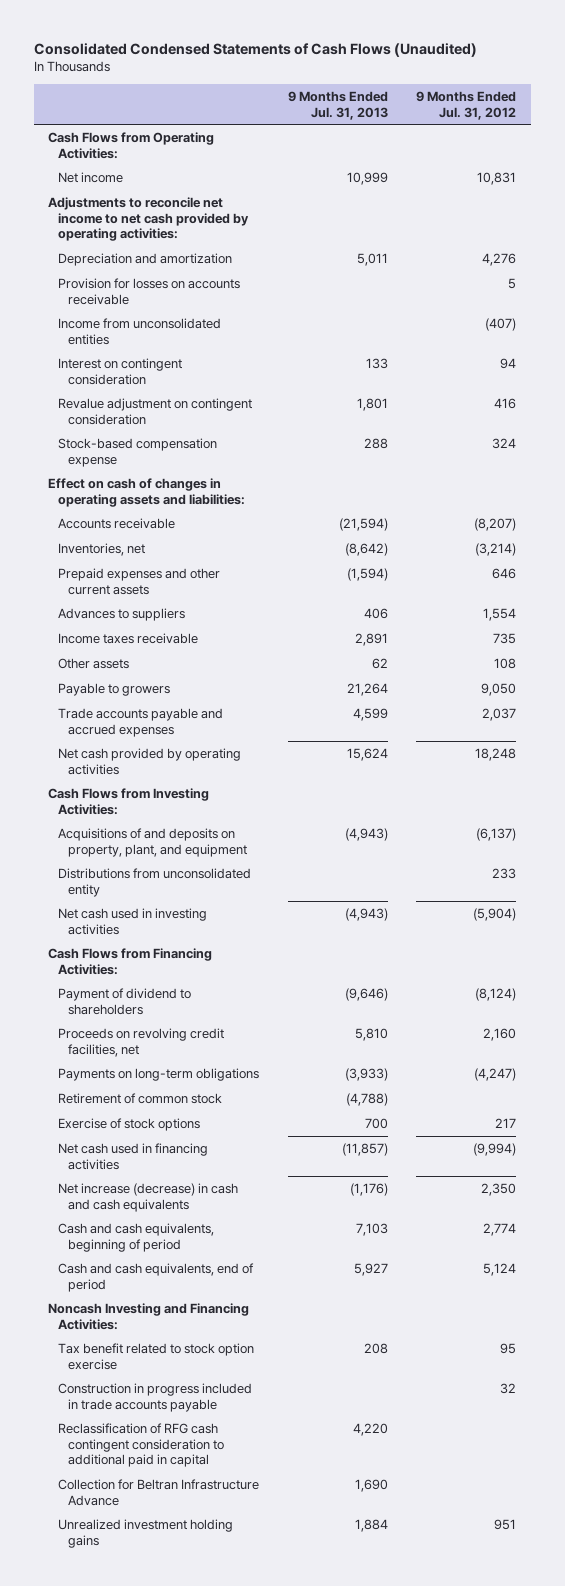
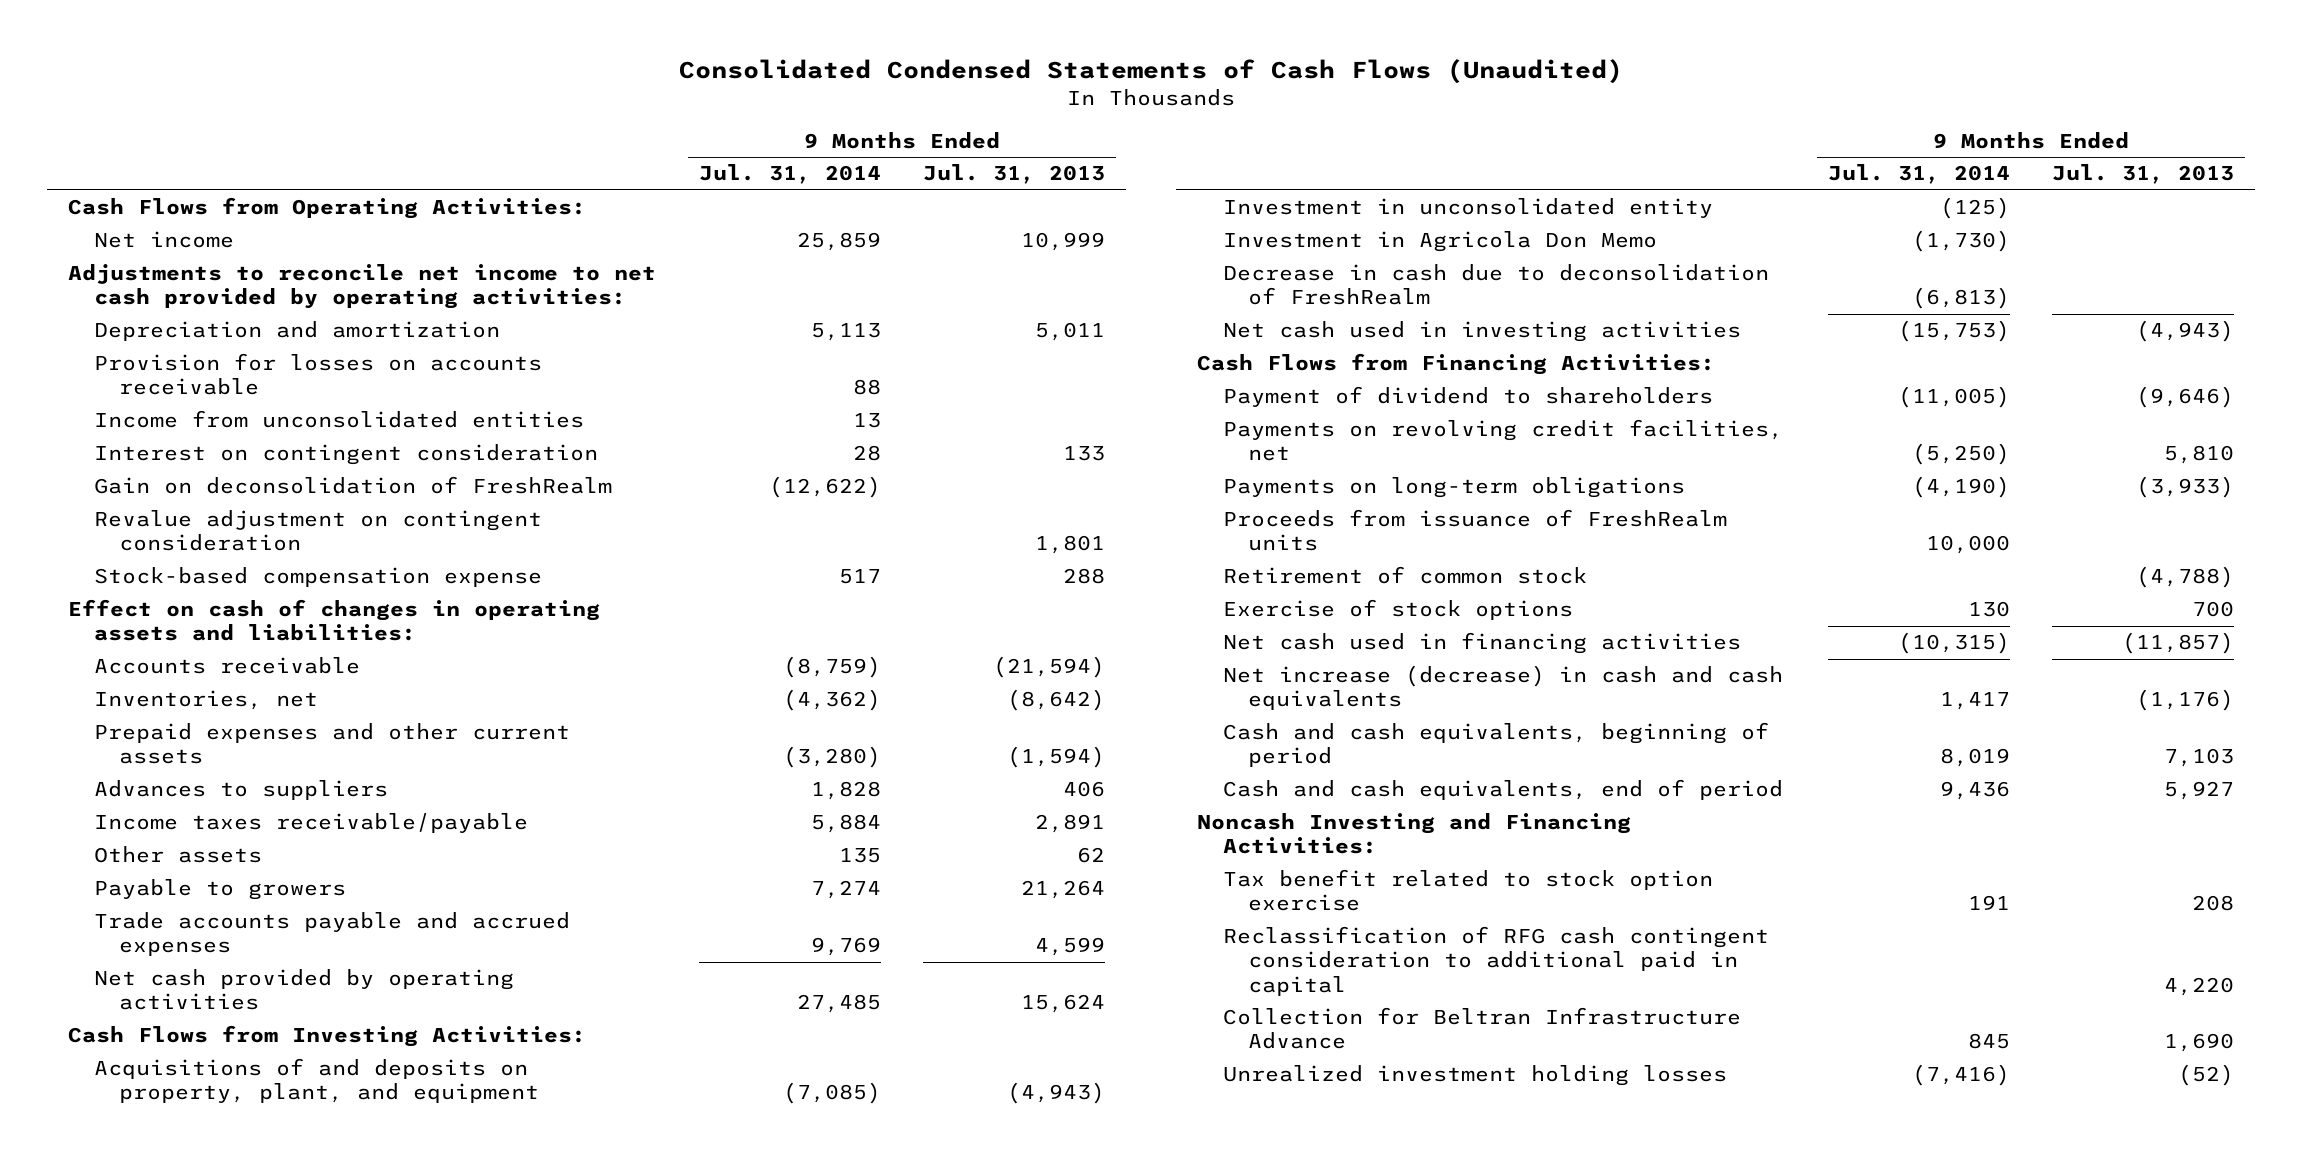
- | 9 Months Ended Jul. 31, 2013 | 9 Months Ended Jul. 31, 2012
+ | 9 Months Ended Jul. 31, 2014 | 9 Months Ended Jul. 31, 2013
+ Gain on deconsolidation of FreshRealm | (12,622) |
- Income taxes receivable | 2,891 | 735
+ Income taxes receivable/payable | 5,884 | 2,891
- Distributions from unconsolidated entity | | 233
+ Investment in unconsolidated entity | (125) |
+ Investment in Agricola Don Memo | (1,730) |
+ Decrease in cash due to deconsolidation of FreshRealm | (6,813) |
- Proceeds on revolving credit facilities, net | 5,810 | 2,160
+ Payments on revolving credit facilities, net | (5,250) | 5,810
+ Proceeds from issuance of FreshRealm units | 10,000 |
- Construction in progress included in trade accounts payable | | 32
- Unrealized investment holding gains | 1,884 | 951
+ Unrealized investment holding losses | (7,416) | (52)

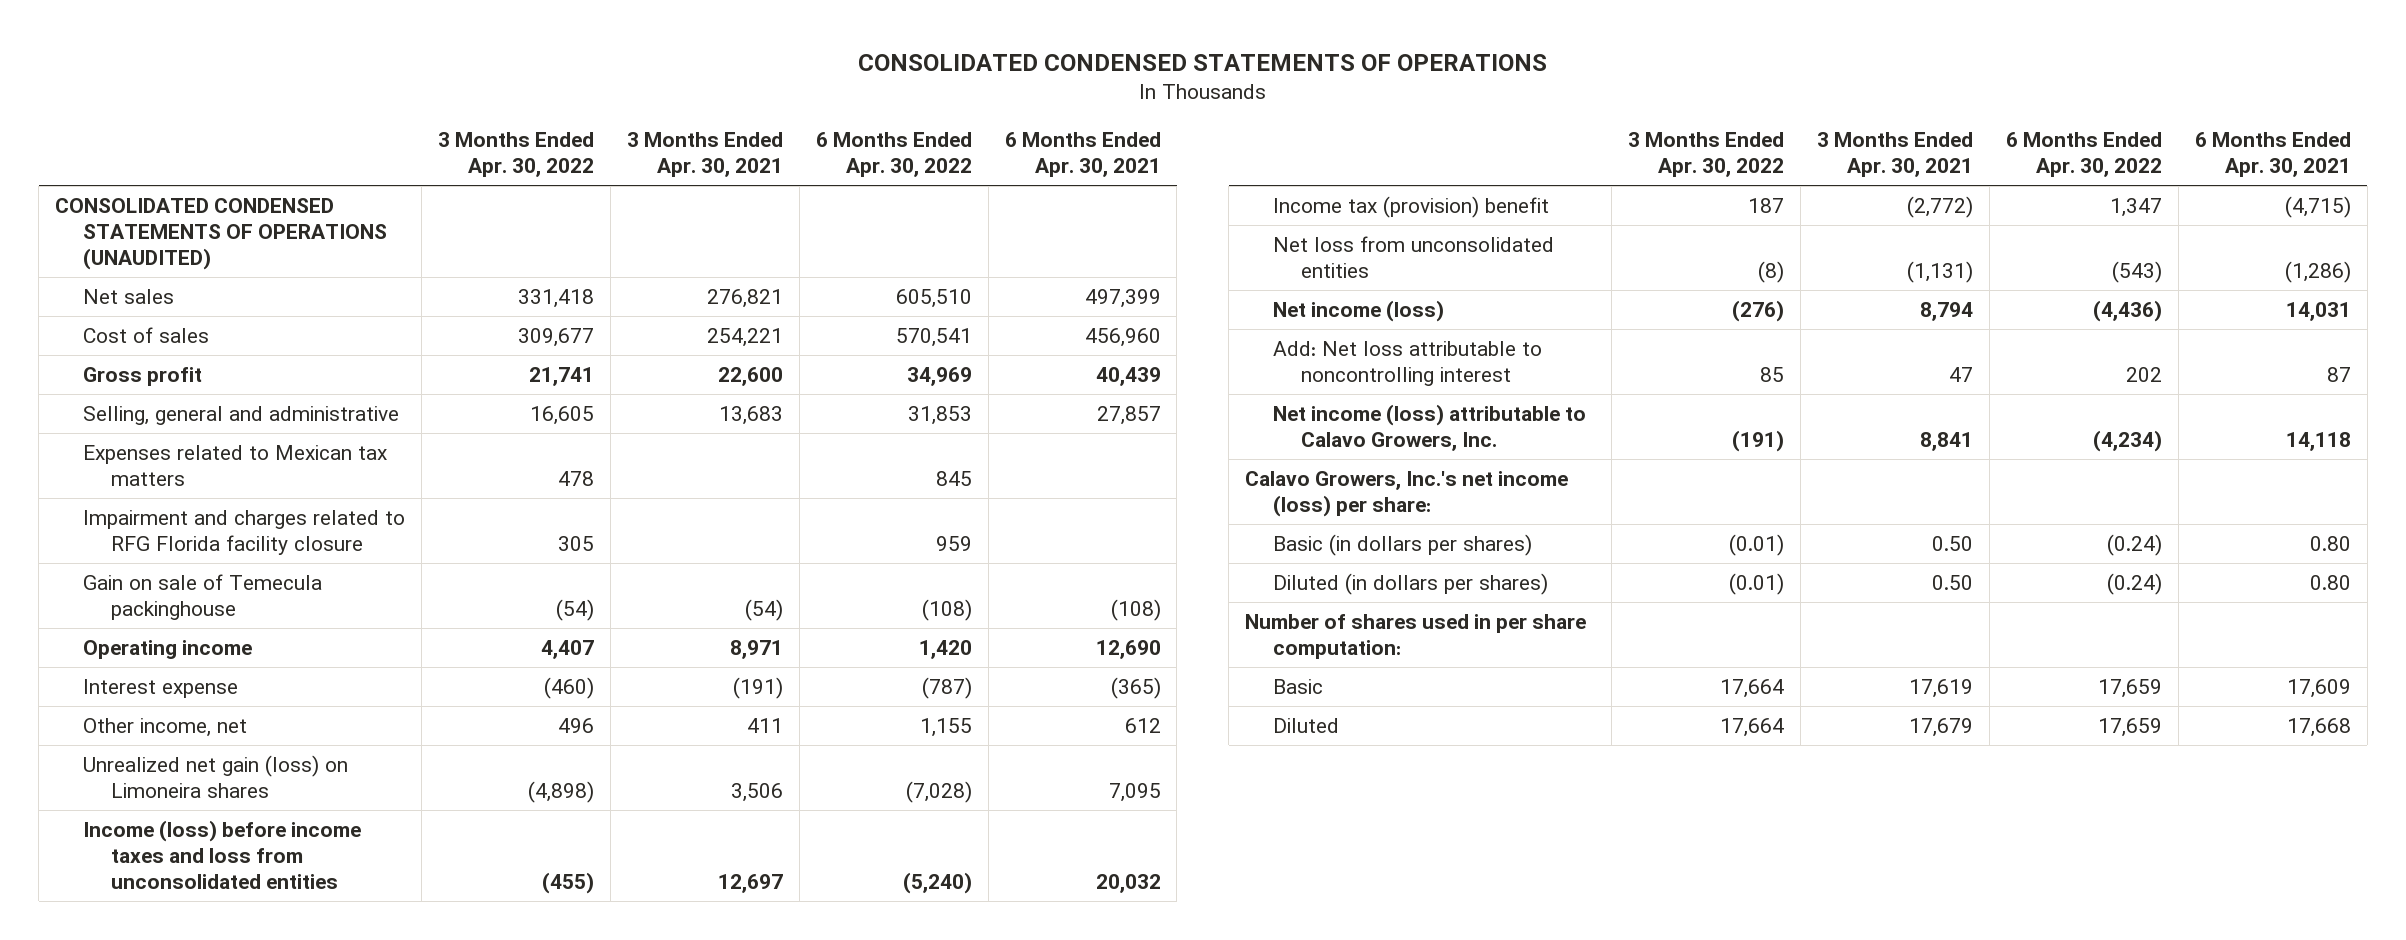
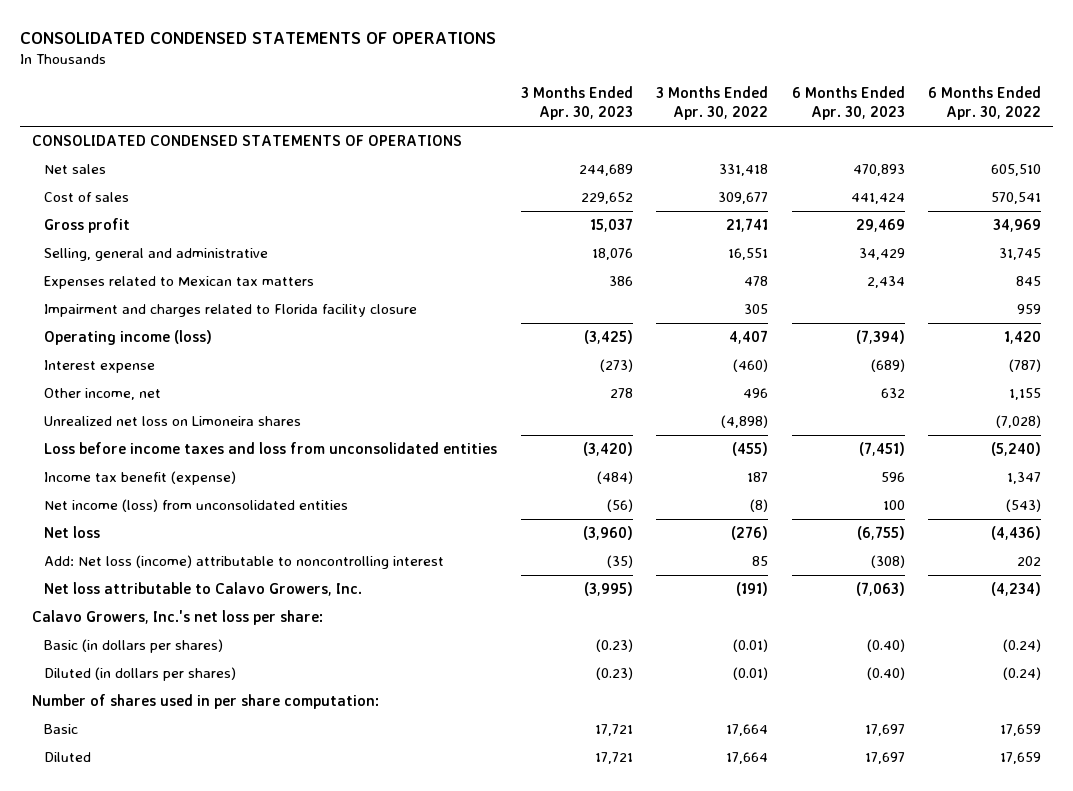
- | 3 Months Ended Apr. 30, 2022 | 3 Months Ended Apr. 30, 2021 | 6 Months Ended Apr. 30, 2022 | 6 Months Ended Apr. 30, 2021
+ | 3 Months Ended Apr. 30, 2023 | 3 Months Ended Apr. 30, 2022 | 6 Months Ended Apr. 30, 2023 | 6 Months Ended Apr. 30, 2022
- CONSOLIDATED CONDENSED STATEMENTS OF OPERATIONS (UNAUDITED)
+ CONSOLIDATED CONDENSED STATEMENTS OF OPERATIONS
- Selling, general and administrative | 16,605 | 13,683 | 31,853 | 27,857
+ Selling, general and administrative | 18,076 | 16,551 | 34,429 | 31,745
- Impairment and charges related to RFG Florida facility closure | 305 | | 959 |
- Gain on sale of Temecula packinghouse | (54) | (54) | (108) | (108)
- Operating income | 4,407 | 8,971 | 1,420 | 12,690
+ Impairment and charges related to Florida facility closure | | 305 | | 959
+ Operating income (loss) | (3,425) | 4,407 | (7,394) | 1,420
- Unrealized net gain (loss) on Limoneira shares | (4,898) | 3,506 | (7,028) | 7,095
- Income (loss) before income taxes and loss from unconsolidated entities | (455) | 12,697 | (5,240) | 20,032
- Income tax (provision) benefit | 187 | (2,772) | 1,347 | (4,715)
- Net loss from unconsolidated entities | (8) | (1,131) | (543) | (1,286)
- Net income (loss) | (276) | 8,794 | (4,436) | 14,031
- Add: Net loss attributable to noncontrolling interest | 85 | 47 | 202 | 87
- Net income (loss) attributable to Calavo Growers, Inc. | (191) | 8,841 | (4,234) | 14,118
- Calavo Growers, Inc.'s net income (loss) per share:
+ Unrealized net loss on Limoneira shares | | (4,898) | | (7,028)
+ Loss before income taxes and loss from unconsolidated entities | (3,420) | (455) | (7,451) | (5,240)
+ Income tax benefit (expense) | (484) | 187 | 596 | 1,347
+ Net income (loss) from unconsolidated entities | (56) | (8) | 100 | (543)
+ Net loss | (3,960) | (276) | (6,755) | (4,436)
+ Add: Net loss (income) attributable to noncontrolling interest | (35) | 85 | (308) | 202
+ Net loss attributable to Calavo Growers, Inc. | (3,995) | (191) | (7,063) | (4,234)
+ Calavo Growers, Inc.'s net loss per share:

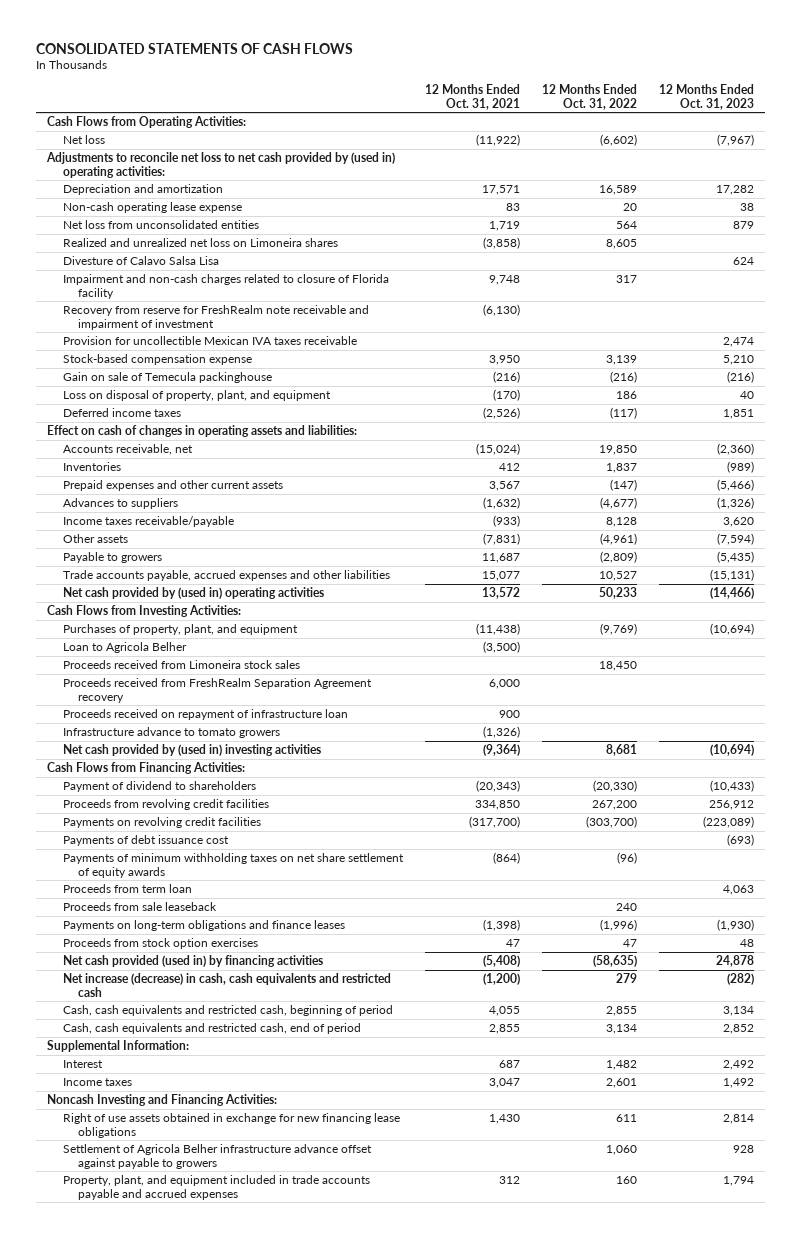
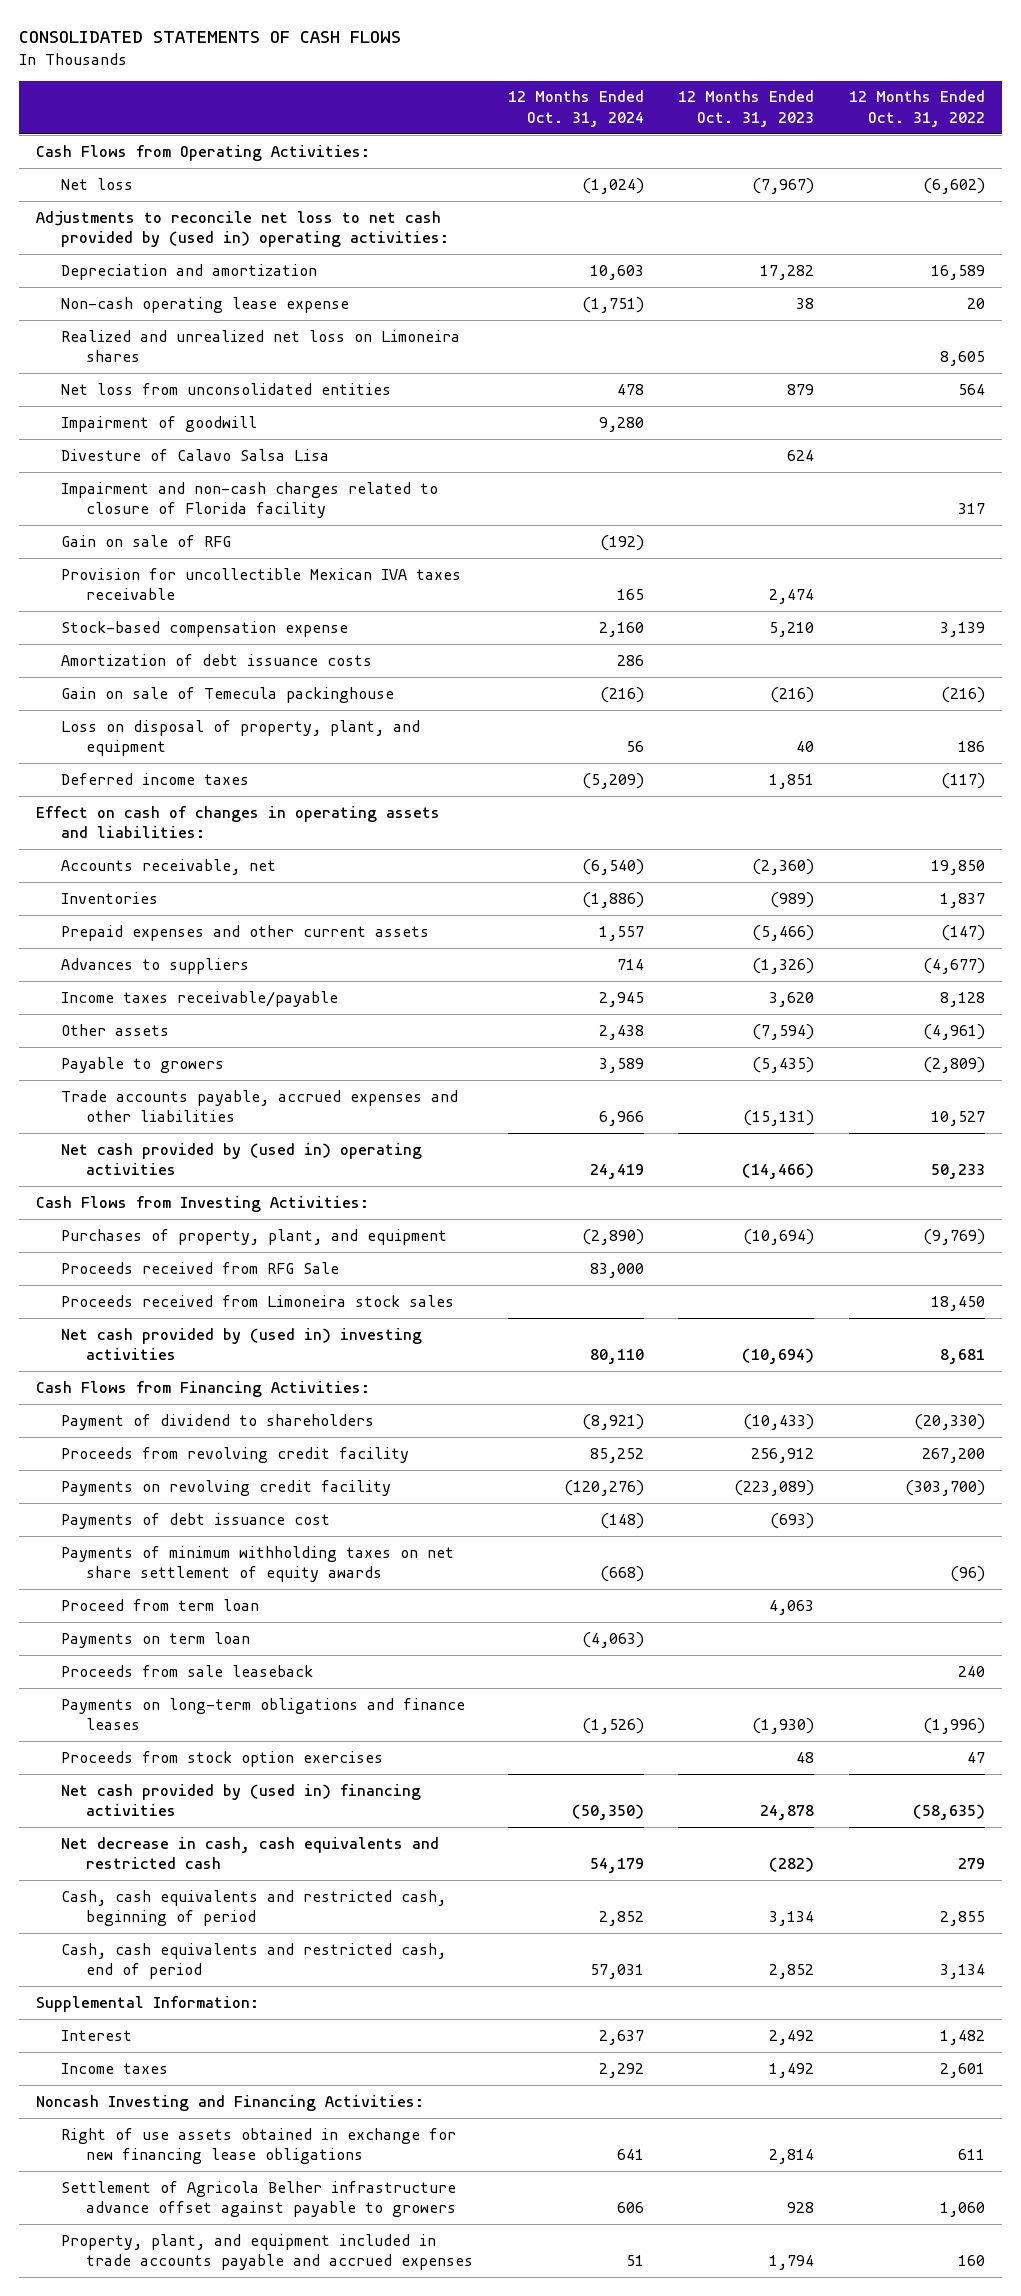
- | 12 Months Ended Oct. 31, 2021 | 12 Months Ended Oct. 31, 2022 | 12 Months Ended Oct. 31, 2023
+ | 12 Months Ended Oct. 31, 2024 | 12 Months Ended Oct. 31, 2023 | 12 Months Ended Oct. 31, 2022
moved down: Net loss from unconsolidated entities | 478 | 879 | 564
+ Impairment of goodwill | 9,280 | |
- Recovery from reserve for FreshRealm note receivable and impairment of investment | (6,130) | |
+ Gain on sale of RFG | (192) | |
+ Amortization of debt issuance costs | 286 | |
- Loan to Agricola Belher | (3,500) | |
+ Proceeds received from RFG Sale | 83,000 | |
- Proceeds received from FreshRealm Separation Agreement recovery | 6,000 | |
- Proceeds received on repayment of infrastructure loan | 900 | |
- Infrastructure advance to tomato growers | (1,326) | |
- Proceeds from revolving credit facilities | 334,850 | 267,200 | 256,912
- Payments on revolving credit facilities | (317,700) | (303,700) | (223,089)
+ Proceeds from revolving credit facility | 85,252 | 256,912 | 267,200
+ Payments on revolving credit facility | (120,276) | (223,089) | (303,700)
- Proceeds from term loan | | | 4,063
+ Proceed from term loan | | 4,063 |
+ Payments on term loan | (4,063) | |
- Net cash provided (used in) by financing activities | (5,408) | (58,635) | 24,878
- Net increase (decrease) in cash, cash equivalents and restricted cash | (1,200) | 279 | (282)
+ Net cash provided by (used in) financing activities | (50,350) | 24,878 | (58,635)
+ Net decrease in cash, cash equivalents and restricted cash | 54,179 | (282) | 279

